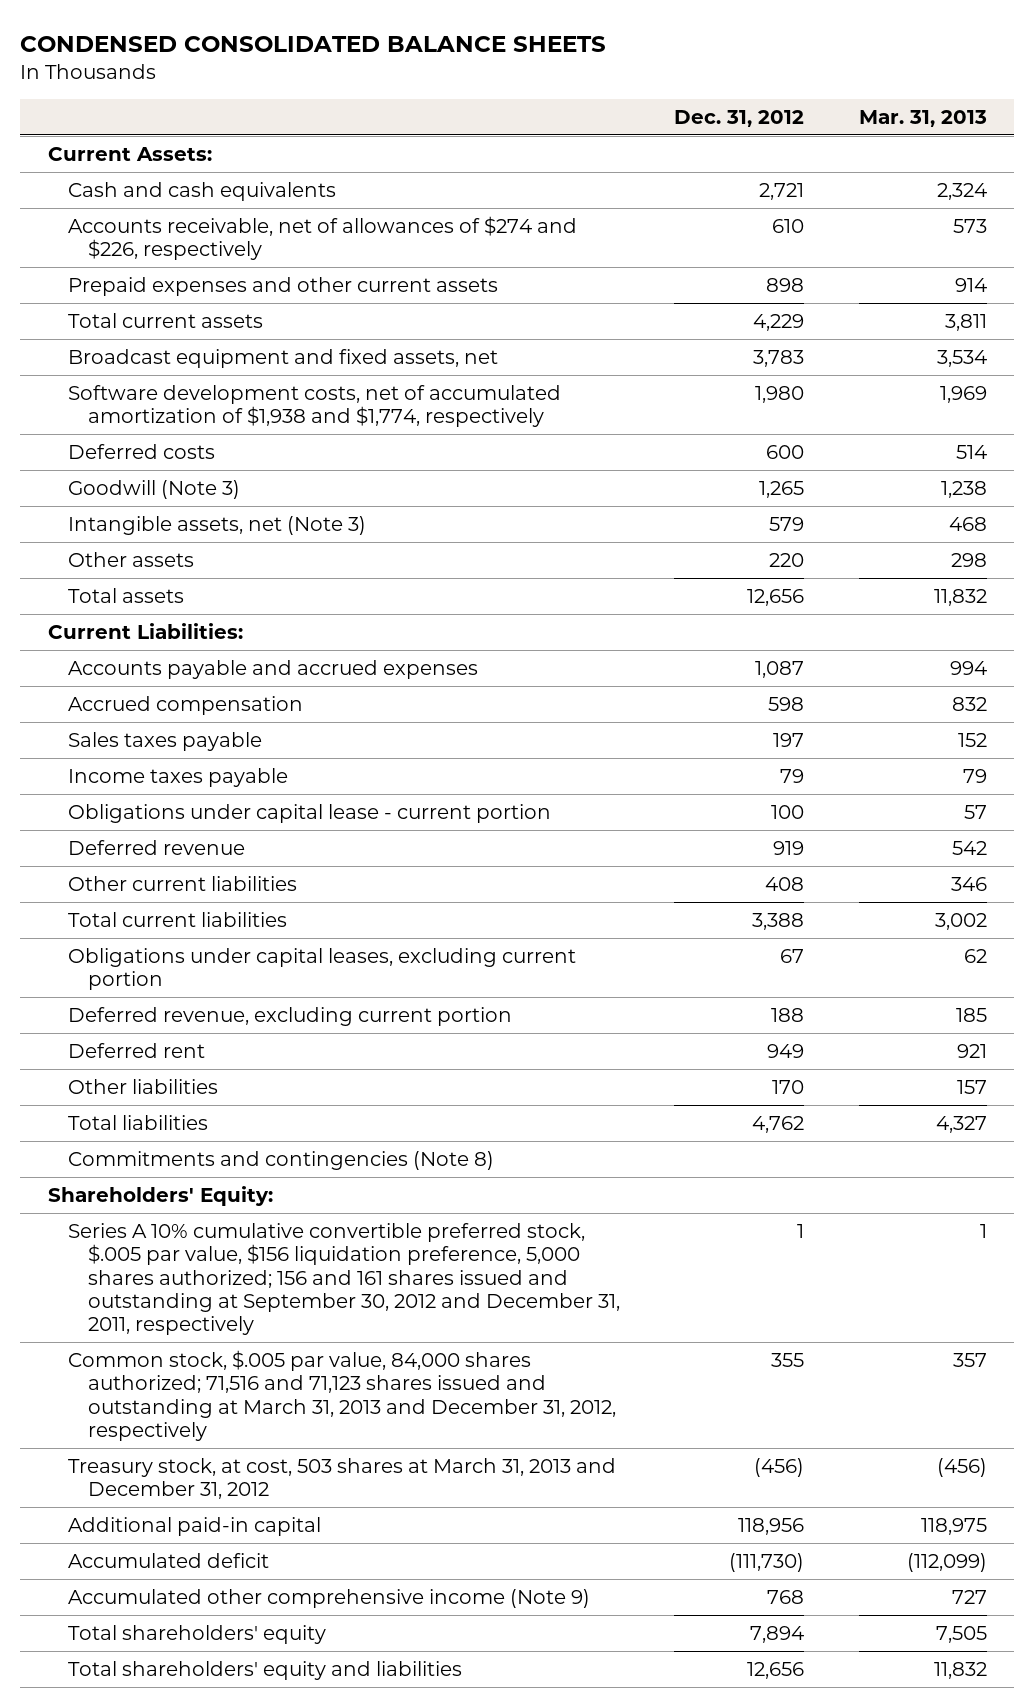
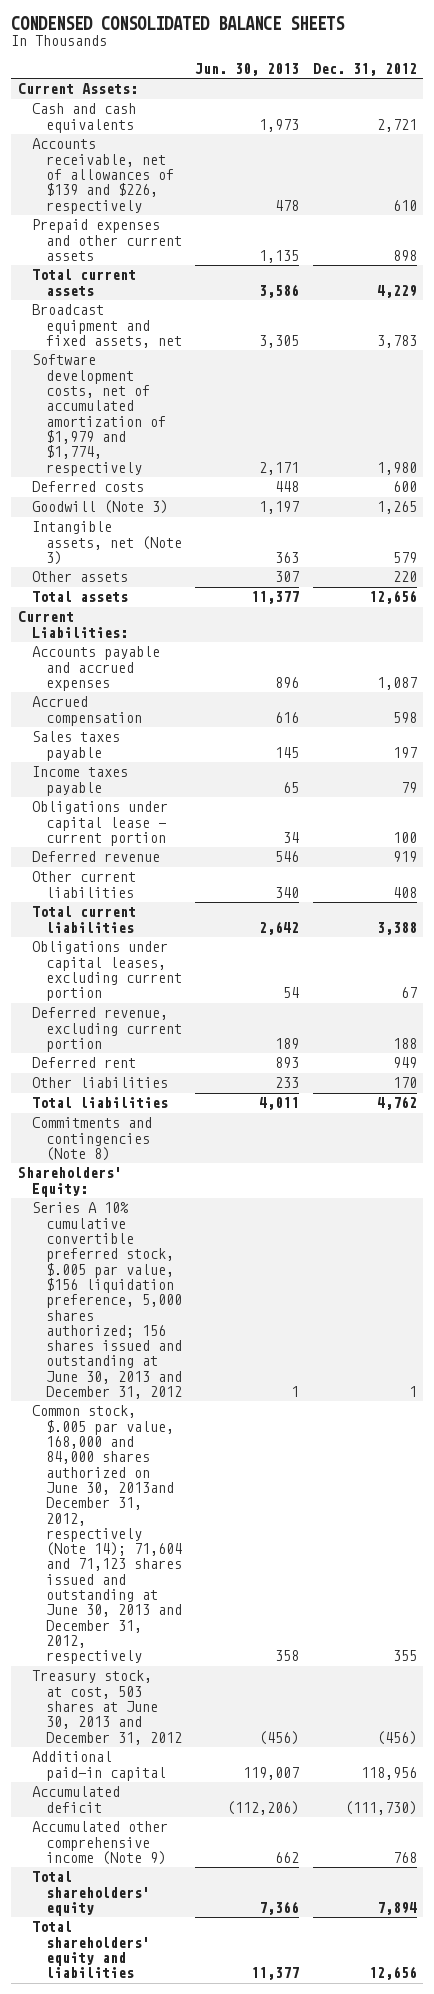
- | Dec. 31, 2012 | Mar. 31, 2013
+ | Jun. 30, 2013 | Dec. 31, 2012
- Accounts receivable, net of allowances of $274 and $226, respectively | 610 | 573
+ Accounts receivable, net of allowances of $139 and $226, respectively | 478 | 610
- Software development costs, net of accumulated amortization of $1,938 and $1,774, respectively | 1,980 | 1,969
+ Software development costs, net of accumulated amortization of $1,979 and $1,774, respectively | 2,171 | 1,980
- Series A 10% cumulative convertible preferred stock, $.005 par value, $156 liquidation preference, 5,000 shares authorized; 156 and 161 shares issued and outstanding at September 30, 2012 and December 31, 2011, respectively | 1 | 1
- Common stock, $.005 par value, 84,000 shares authorized; 71,516 and 71,123 shares issued and outstanding at March 31, 2013 and December 31, 2012, respectively | 355 | 357
- Treasury stock, at cost, 503 shares at March 31, 2013 and December 31, 2012 | (456) | (456)
+ Series A 10% cumulative convertible preferred stock, $.005 par value, $156 liquidation preference, 5,000 shares authorized; 156 shares issued and outstanding at June 30, 2013 and December 31, 2012 | 1 | 1
+ Common stock, $.005 par value, 168,000 and 84,000 shares authorized on June 30, 2013and December 31, 2012, respectively (Note 14); 71,604 and 71,123 shares issued and outstanding at June 30, 2013 and December 31, 2012, respectively | 358 | 355
+ Treasury stock, at cost, 503 shares at June 30, 2013 and December 31, 2012 | (456) | (456)

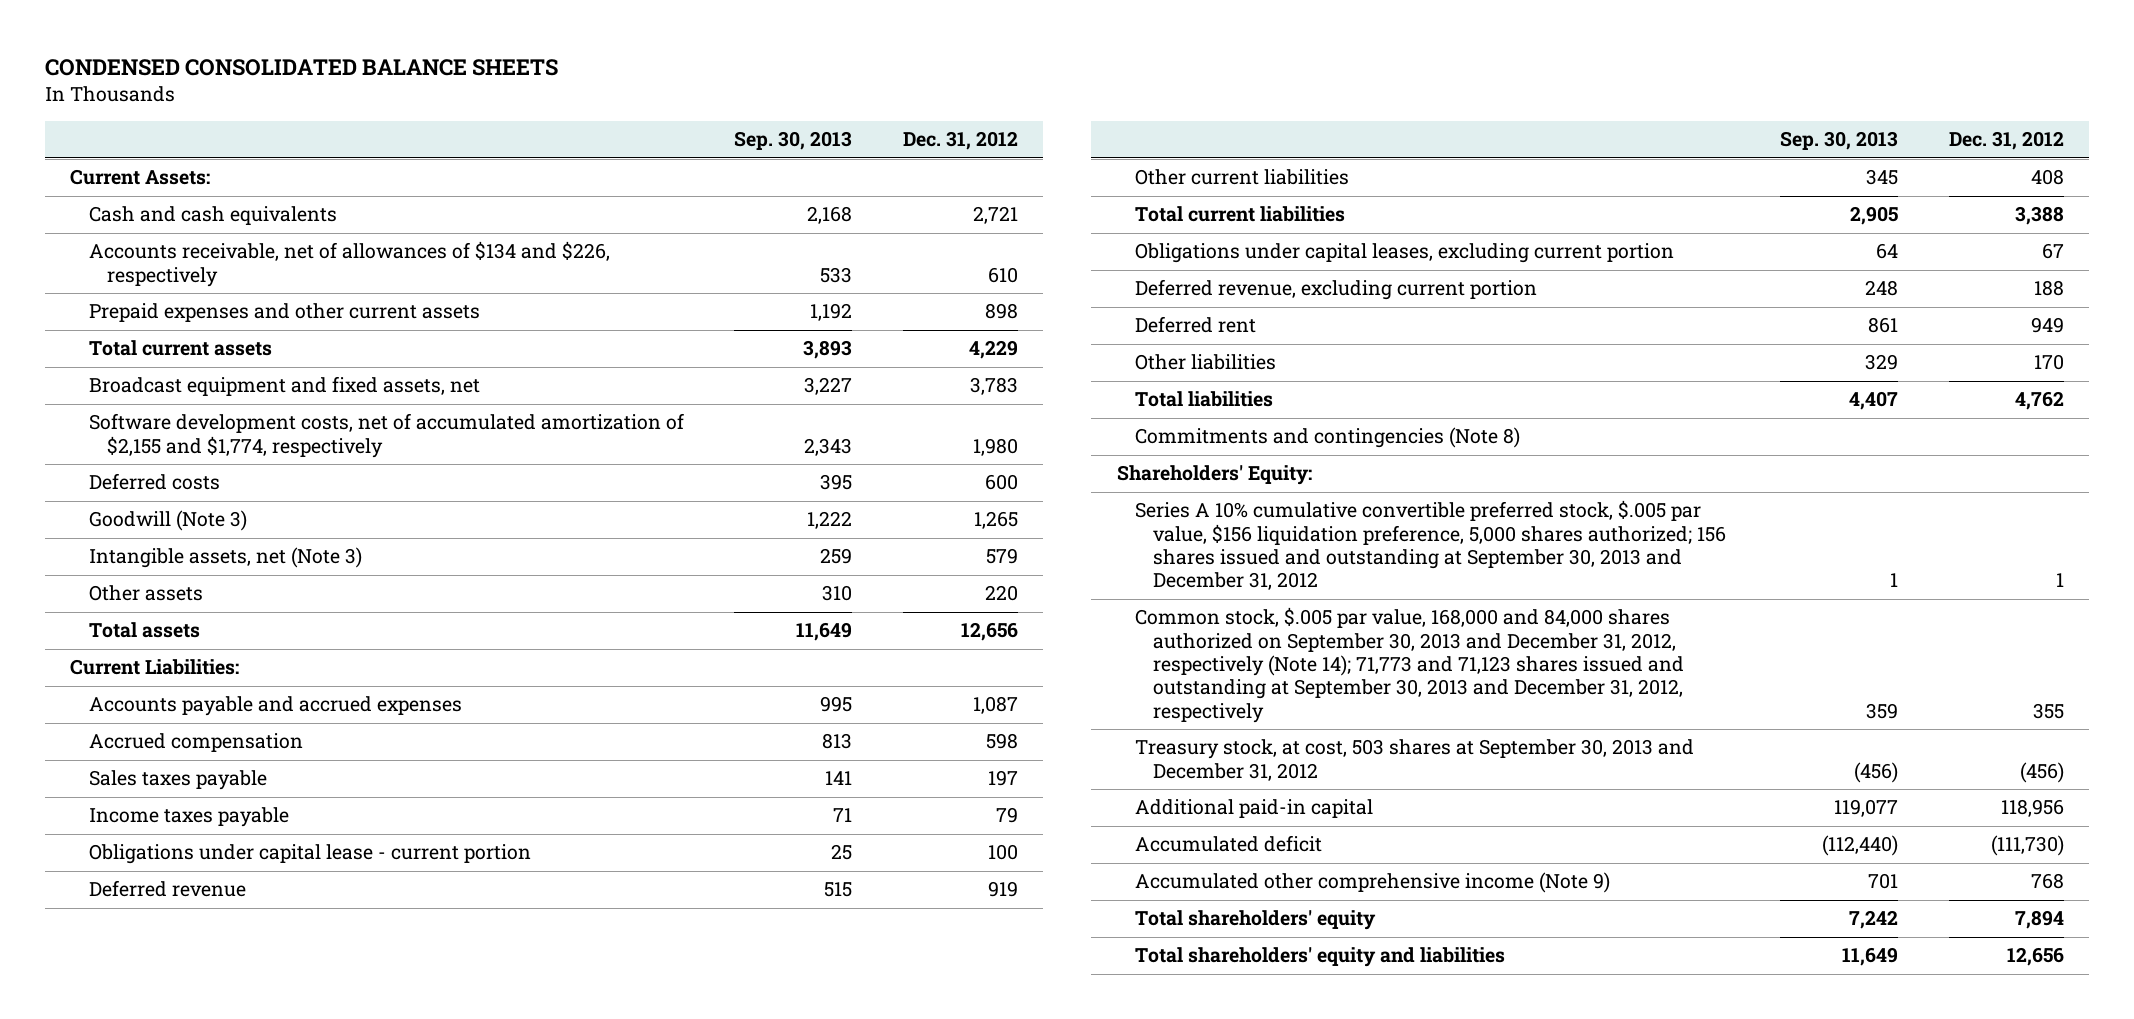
- | Jun. 30, 2013 | Dec. 31, 2012
+ | Sep. 30, 2013 | Dec. 31, 2012
- Accounts receivable, net of allowances of $139 and $226, respectively | 478 | 610
+ Accounts receivable, net of allowances of $134 and $226, respectively | 533 | 610
- Software development costs, net of accumulated amortization of $1,979 and $1,774, respectively | 2,171 | 1,980
+ Software development costs, net of accumulated amortization of $2,155 and $1,774, respectively | 2,343 | 1,980
- Series A 10% cumulative convertible preferred stock, $.005 par value, $156 liquidation preference, 5,000 shares authorized; 156 shares issued and outstanding at June 30, 2013 and December 31, 2012 | 1 | 1
- Common stock, $.005 par value, 168,000 and 84,000 shares authorized on June 30, 2013and December 31, 2012, respectively (Note 14); 71,604 and 71,123 shares issued and outstanding at June 30, 2013 and December 31, 2012, respectively | 358 | 355
- Treasury stock, at cost, 503 shares at June 30, 2013 and December 31, 2012 | (456) | (456)
+ Series A 10% cumulative convertible preferred stock, $.005 par value, $156 liquidation preference, 5,000 shares authorized; 156 shares issued and outstanding at September 30, 2013 and December 31, 2012 | 1 | 1
+ Common stock, $.005 par value, 168,000 and 84,000 shares authorized on September 30, 2013 and December 31, 2012, respectively (Note 14); 71,773 and 71,123 shares issued and outstanding at September 30, 2013 and December 31, 2012, respectively | 359 | 355
+ Treasury stock, at cost, 503 shares at September 30, 2013 and December 31, 2012 | (456) | (456)

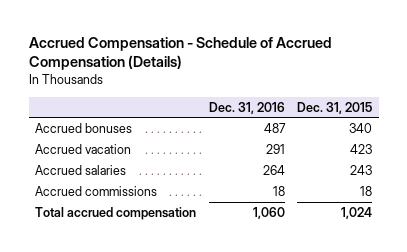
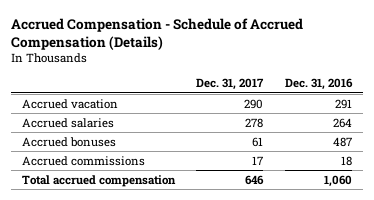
- | Dec. 31, 2016 | Dec. 31, 2015
+ | Dec. 31, 2017 | Dec. 31, 2016
moved down: Accrued bonuses | 61 | 487

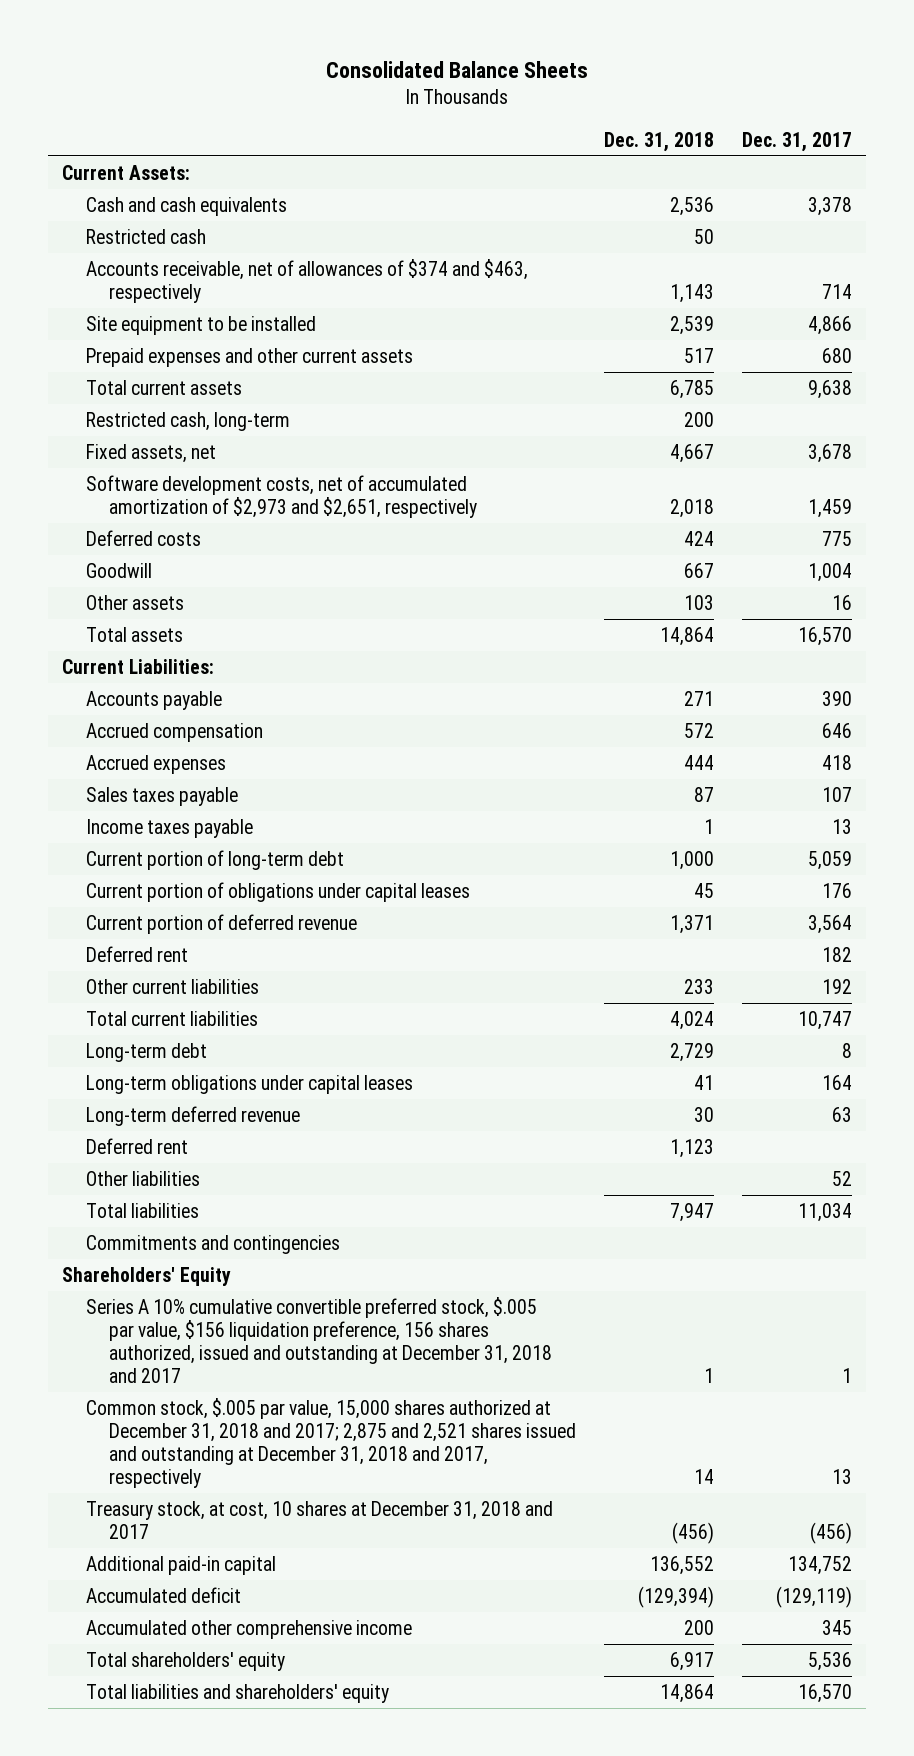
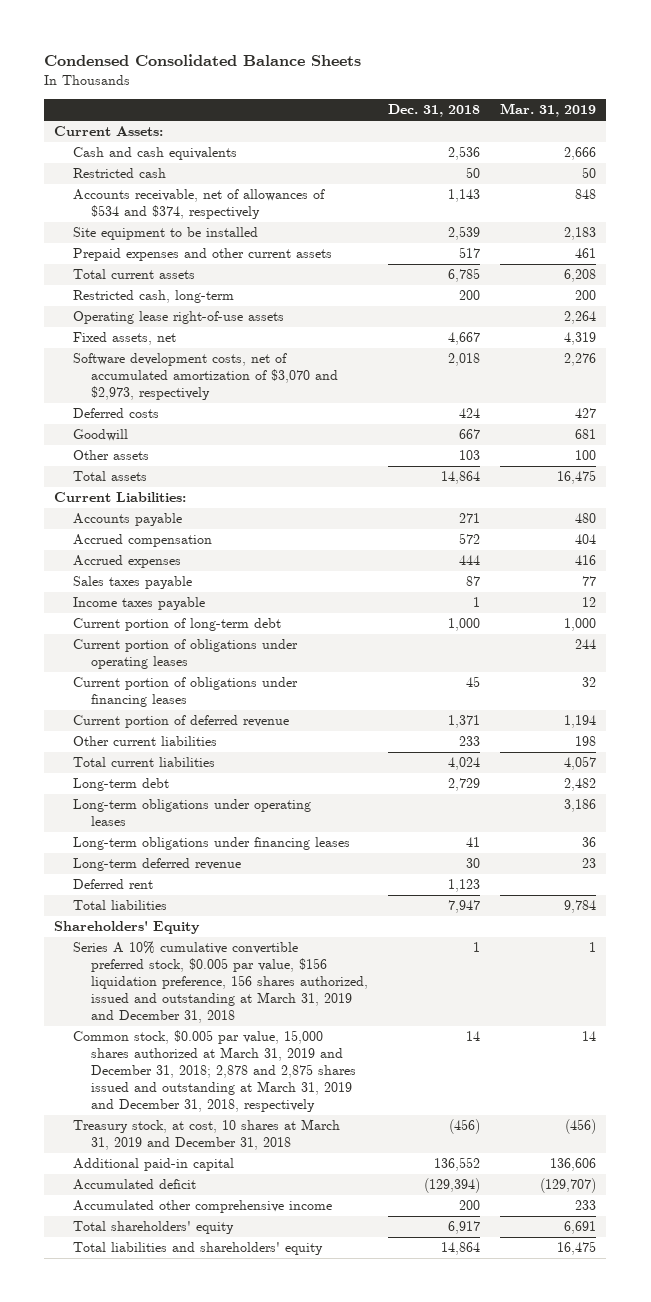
- Consolidated Balance Sheets
+ Condensed Consolidated Balance Sheets
- | Dec. 31, 2018 | Dec. 31, 2017
+ | Dec. 31, 2018 | Mar. 31, 2019
- Accounts receivable, net of allowances of $374 and $463, respectively | 1,143 | 714
+ Accounts receivable, net of allowances of $534 and $374, respectively | 1,143 | 848
+ Operating lease right-of-use assets | | 2,264
- Software development costs, net of accumulated amortization of $2,973 and $2,651, respectively | 2,018 | 1,459
+ Software development costs, net of accumulated amortization of $3,070 and $2,973, respectively | 2,018 | 2,276
- Current portion of obligations under capital leases | 45 | 176
+ Current portion of obligations under operating leases | | 244
+ Current portion of obligations under financing leases | 45 | 32
- Deferred rent | | 182
- Long-term obligations under capital leases | 41 | 164
+ Long-term obligations under operating leases | | 3,186
+ Long-term obligations under financing leases | 41 | 36
- Other liabilities | | 52
- Commitments and contingencies
- Series A 10% cumulative convertible preferred stock, $.005 par value, $156 liquidation preference, 156 shares authorized, issued and outstanding at December 31, 2018 and 2017 | 1 | 1
- Common stock, $.005 par value, 15,000 shares authorized at December 31, 2018 and 2017; 2,875 and 2,521 shares issued and outstanding at December 31, 2018 and 2017, respectively | 14 | 13
- Treasury stock, at cost, 10 shares at December 31, 2018 and 2017 | (456) | (456)
+ Series A 10% cumulative convertible preferred stock, $0.005 par value, $156 liquidation preference, 156 shares authorized, issued and outstanding at March 31, 2019 and December 31, 2018 | 1 | 1
+ Common stock, $0.005 par value, 15,000 shares authorized at March 31, 2019 and December 31, 2018; 2,878 and 2,875 shares issued and outstanding at March 31, 2019 and December 31, 2018, respectively | 14 | 14
+ Treasury stock, at cost, 10 shares at March 31, 2019 and December 31, 2018 | (456) | (456)

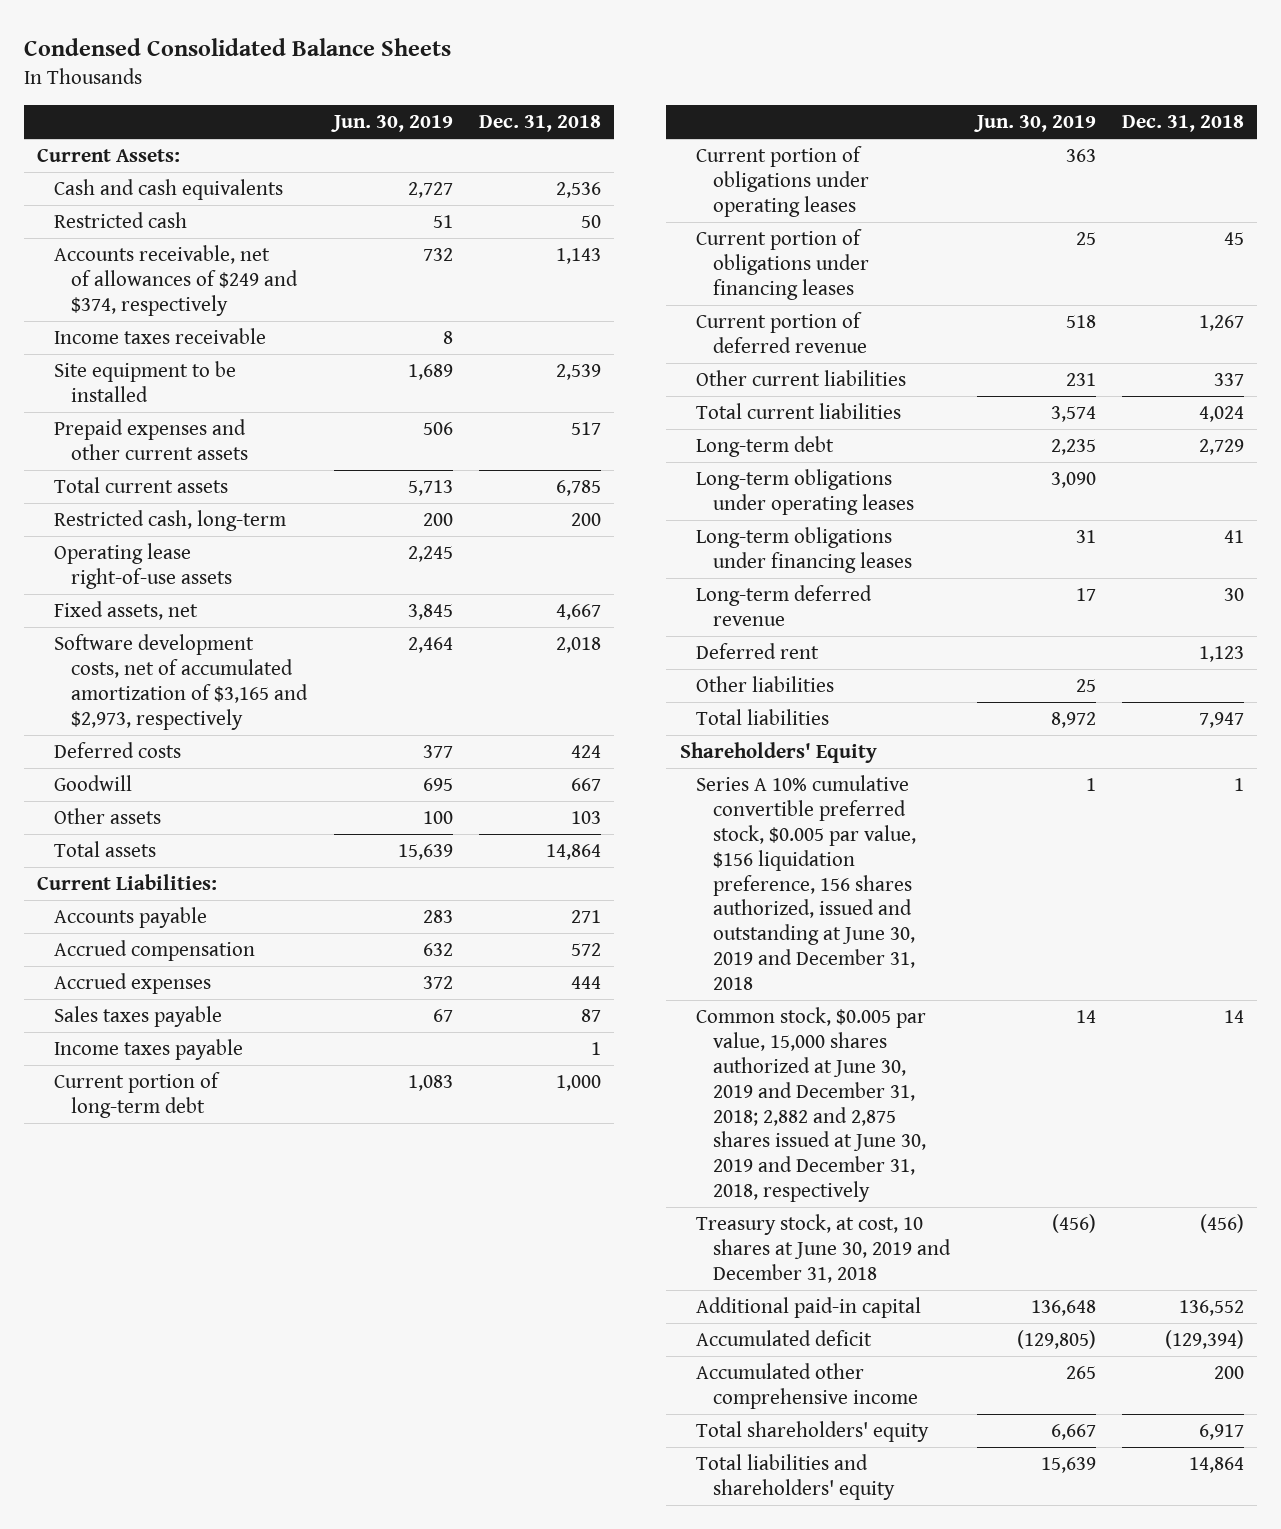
- | Dec. 31, 2018 | Mar. 31, 2019
+ | Jun. 30, 2019 | Dec. 31, 2018
- Accounts receivable, net of allowances of $534 and $374, respectively | 1,143 | 848
+ Accounts receivable, net of allowances of $249 and $374, respectively | 732 | 1,143
+ Income taxes receivable | 8 |
- Software development costs, net of accumulated amortization of $3,070 and $2,973, respectively | 2,018 | 2,276
+ Software development costs, net of accumulated amortization of $3,165 and $2,973, respectively | 2,464 | 2,018
- Current portion of deferred revenue | 1,371 | 1,194
- Other current liabilities | 233 | 198
+ Current portion of deferred revenue | 518 | 1,267
+ Other current liabilities | 231 | 337
+ Other liabilities | 25 |
- Series A 10% cumulative convertible preferred stock, $0.005 par value, $156 liquidation preference, 156 shares authorized, issued and outstanding at March 31, 2019 and December 31, 2018 | 1 | 1
- Common stock, $0.005 par value, 15,000 shares authorized at March 31, 2019 and December 31, 2018; 2,878 and 2,875 shares issued and outstanding at March 31, 2019 and December 31, 2018, respectively | 14 | 14
- Treasury stock, at cost, 10 shares at March 31, 2019 and December 31, 2018 | (456) | (456)
+ Series A 10% cumulative convertible preferred stock, $0.005 par value, $156 liquidation preference, 156 shares authorized, issued and outstanding at June 30, 2019 and December 31, 2018 | 1 | 1
+ Common stock, $0.005 par value, 15,000 shares authorized at June 30, 2019 and December 31, 2018; 2,882 and 2,875 shares issued at June 30, 2019 and December 31, 2018, respectively | 14 | 14
+ Treasury stock, at cost, 10 shares at June 30, 2019 and December 31, 2018 | (456) | (456)

